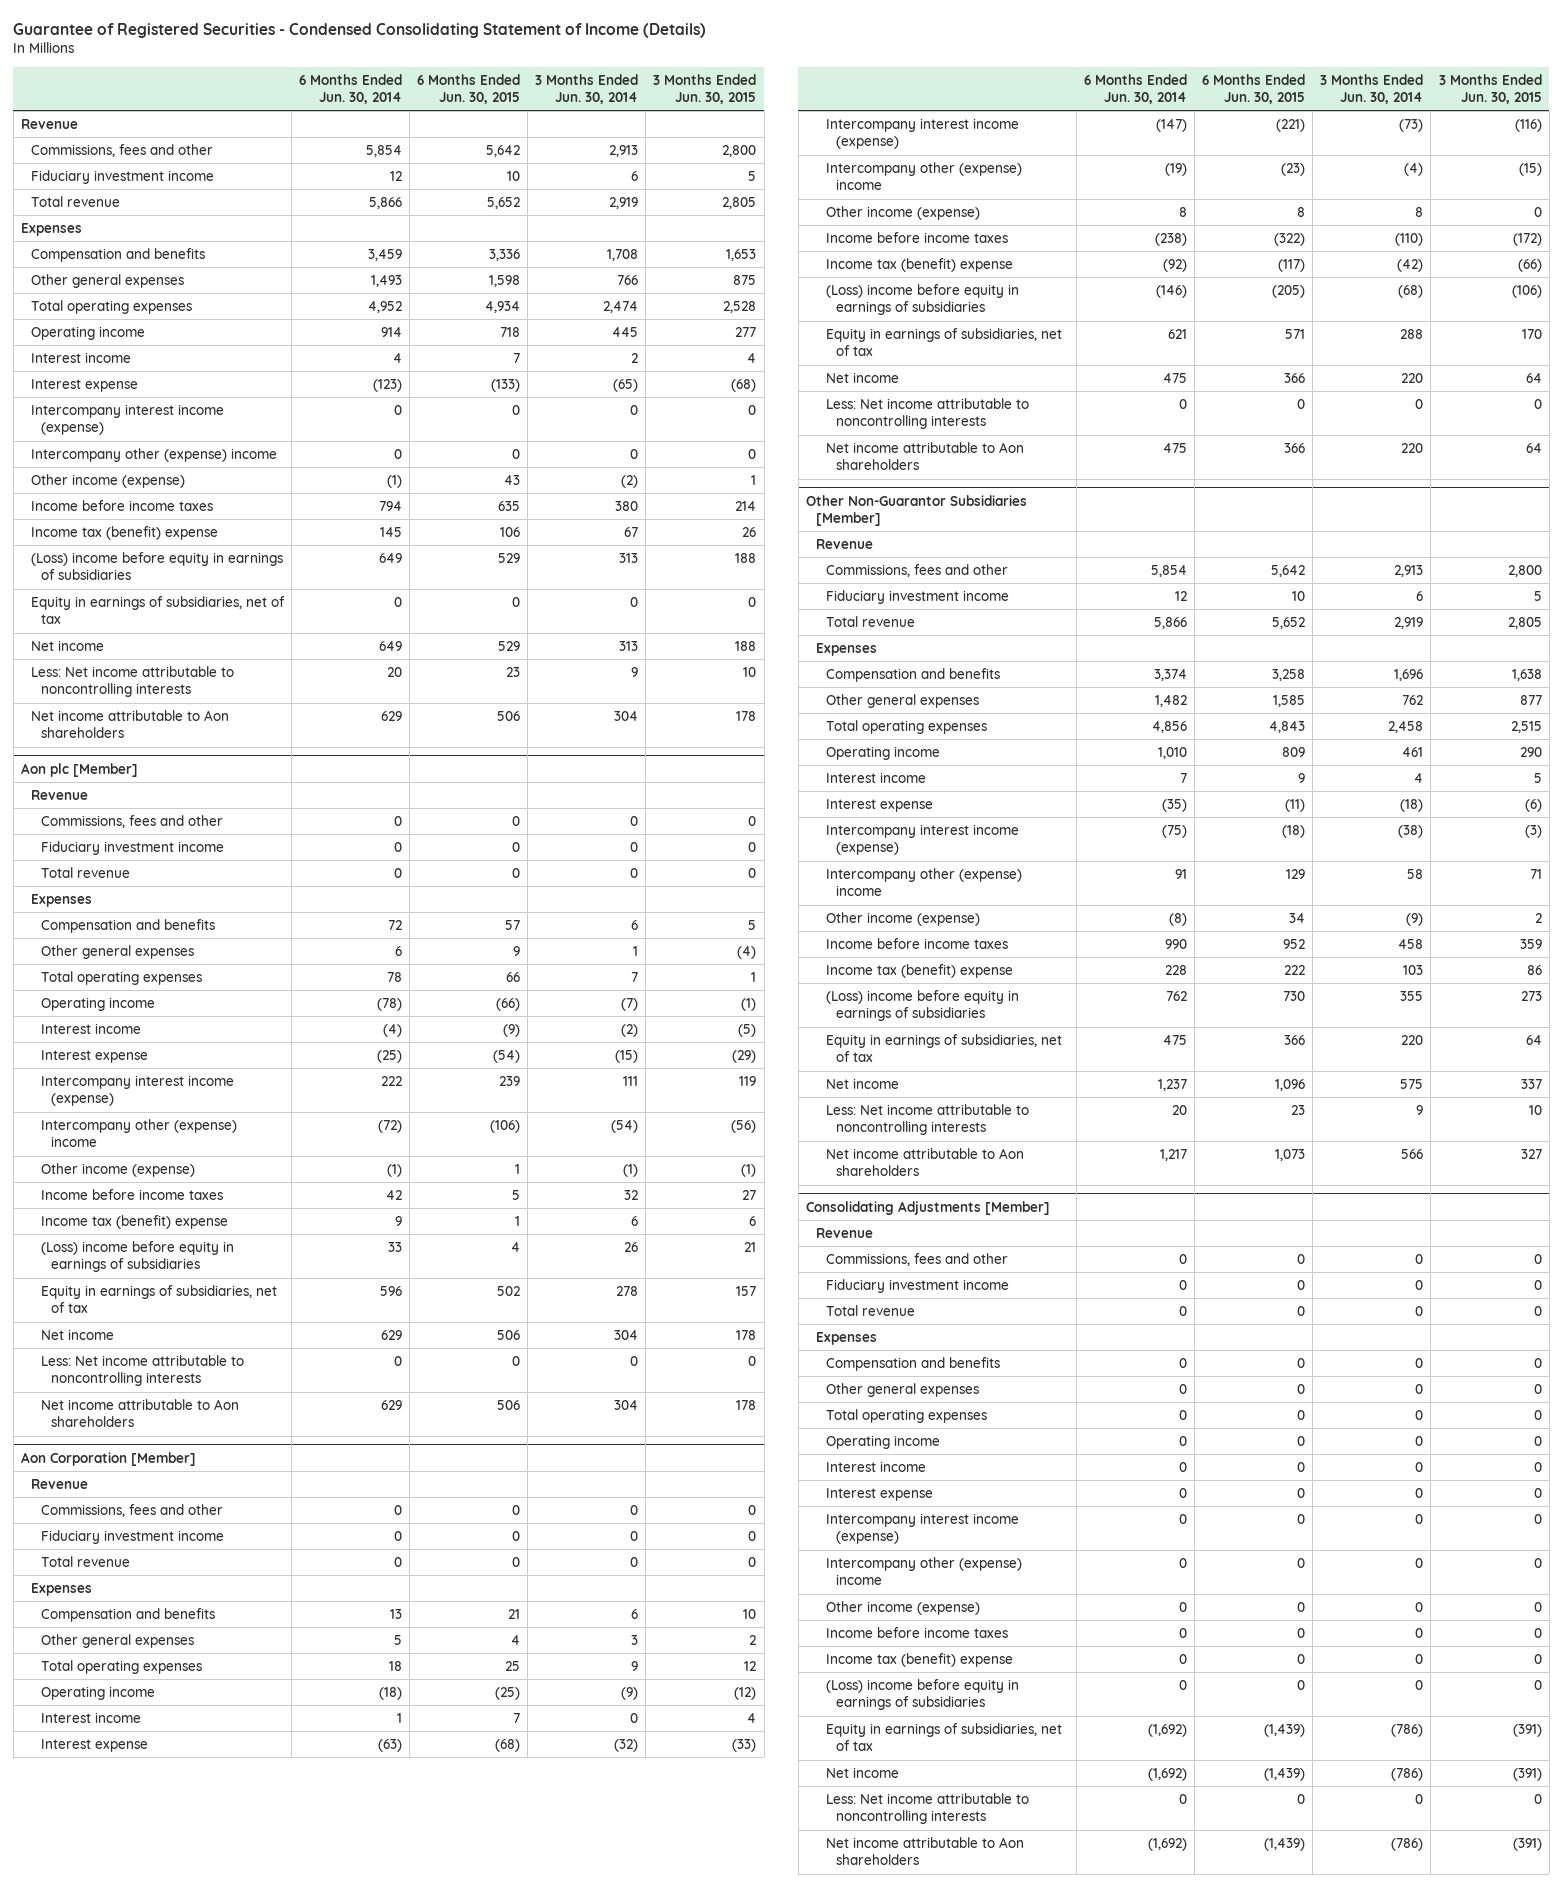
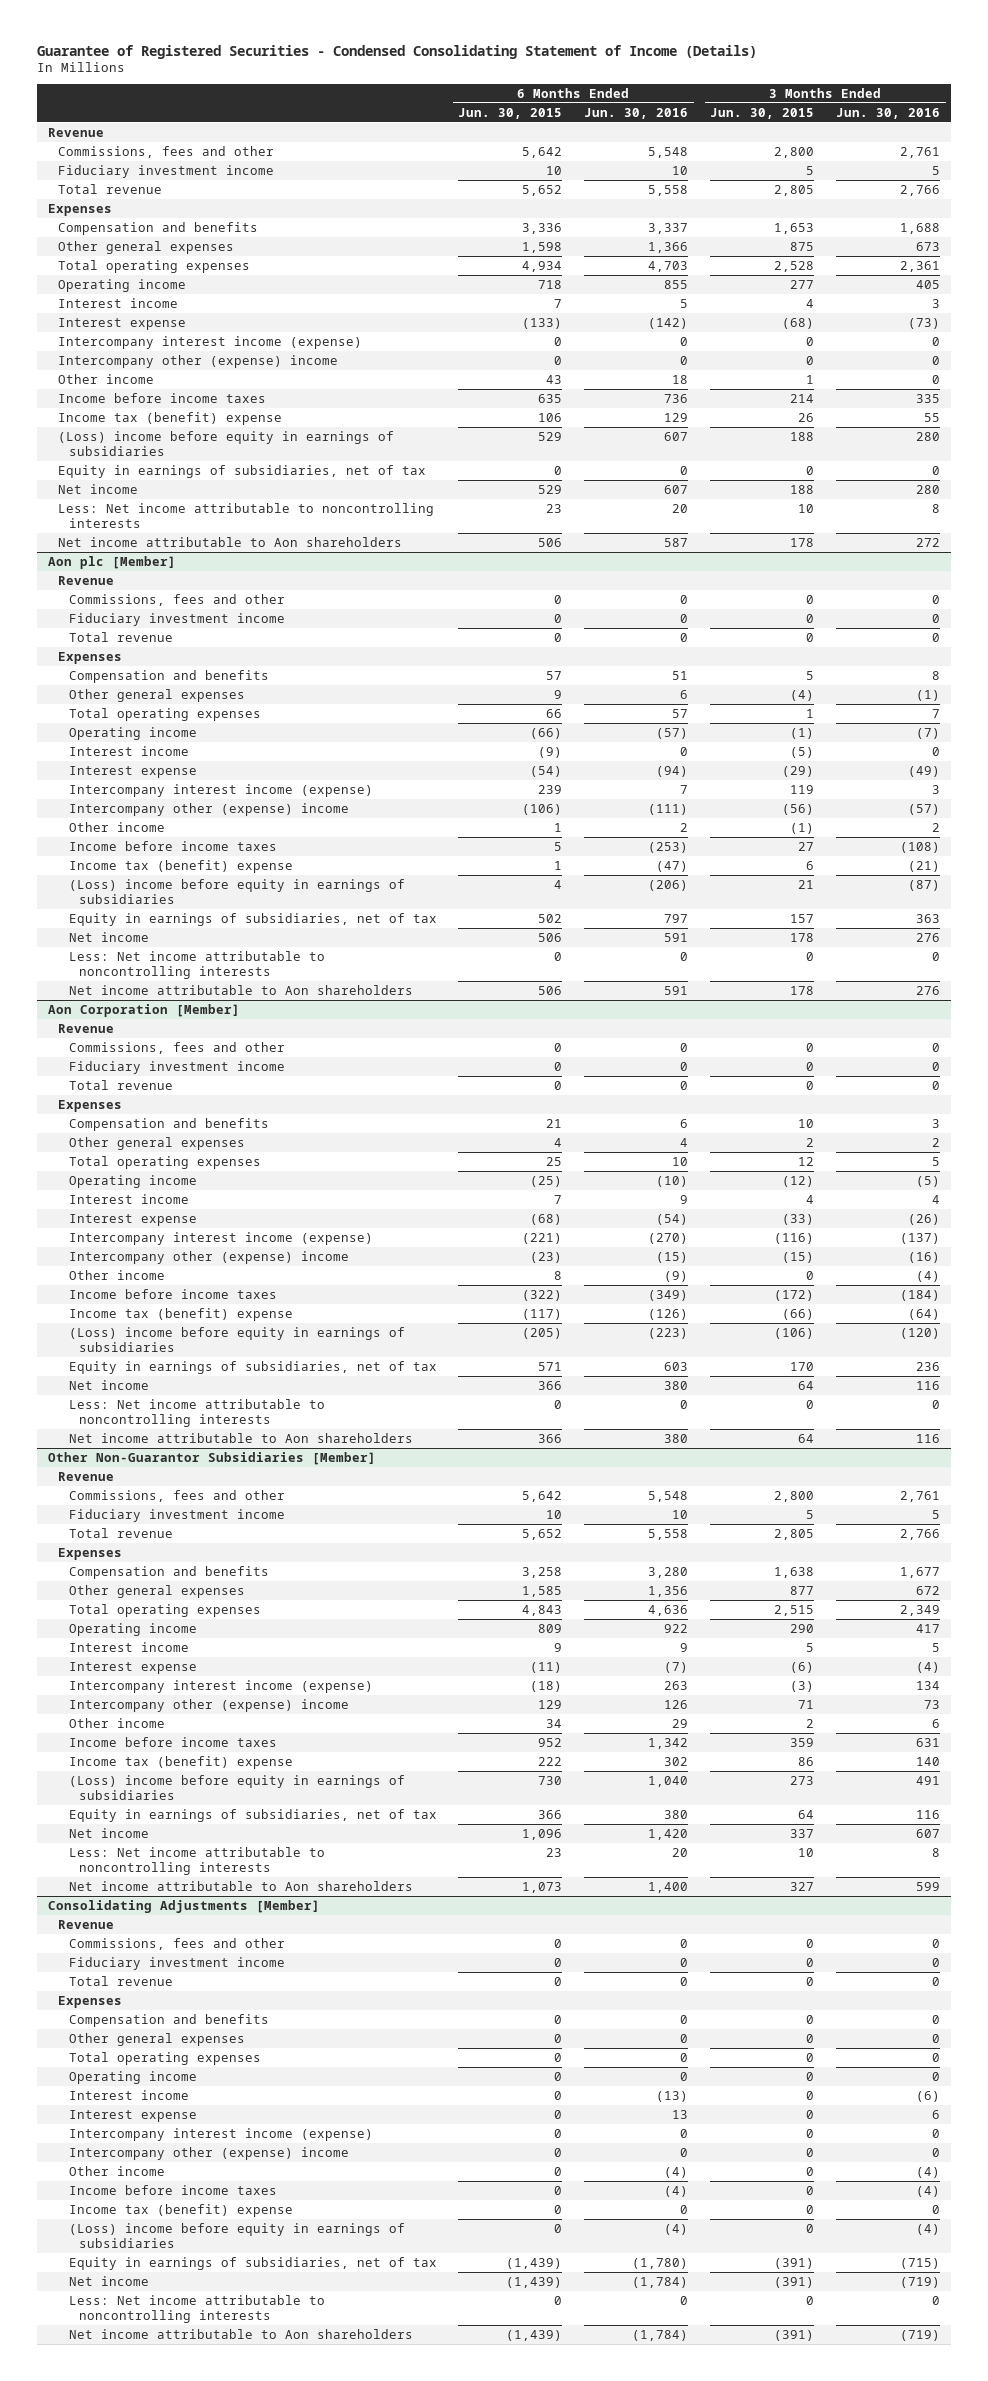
- | 6 Months Ended Jun. 30, 2014 | 6 Months Ended Jun. 30, 2015 | 3 Months Ended Jun. 30, 2014 | 3 Months Ended Jun. 30, 2015
+ | 6 Months Ended Jun. 30, 2015 | 6 Months Ended Jun. 30, 2016 | 3 Months Ended Jun. 30, 2015 | 3 Months Ended Jun. 30, 2016
- Other income (expense) | (1) | 43 | (2) | 1
+ Other income | 43 | 18 | 1 | 0
@ Aon plc [Member]
- Other income (expense) | (1) | 1 | (1) | (1)
+ Other income | 1 | 2 | (1) | 2
@ Aon Corporation [Member]
- Other income (expense) | 8 | 8 | 8 | 0
+ Other income | 8 | (9) | 0 | (4)
@ Other Non-Guarantor Subsidiaries [Member]
- Other income (expense) | (8) | 34 | (9) | 2
+ Other income | 34 | 29 | 2 | 6
@ Consolidating Adjustments [Member]
- Other income (expense) | 0 | 0 | 0 | 0
+ Other income | 0 | (4) | 0 | (4)

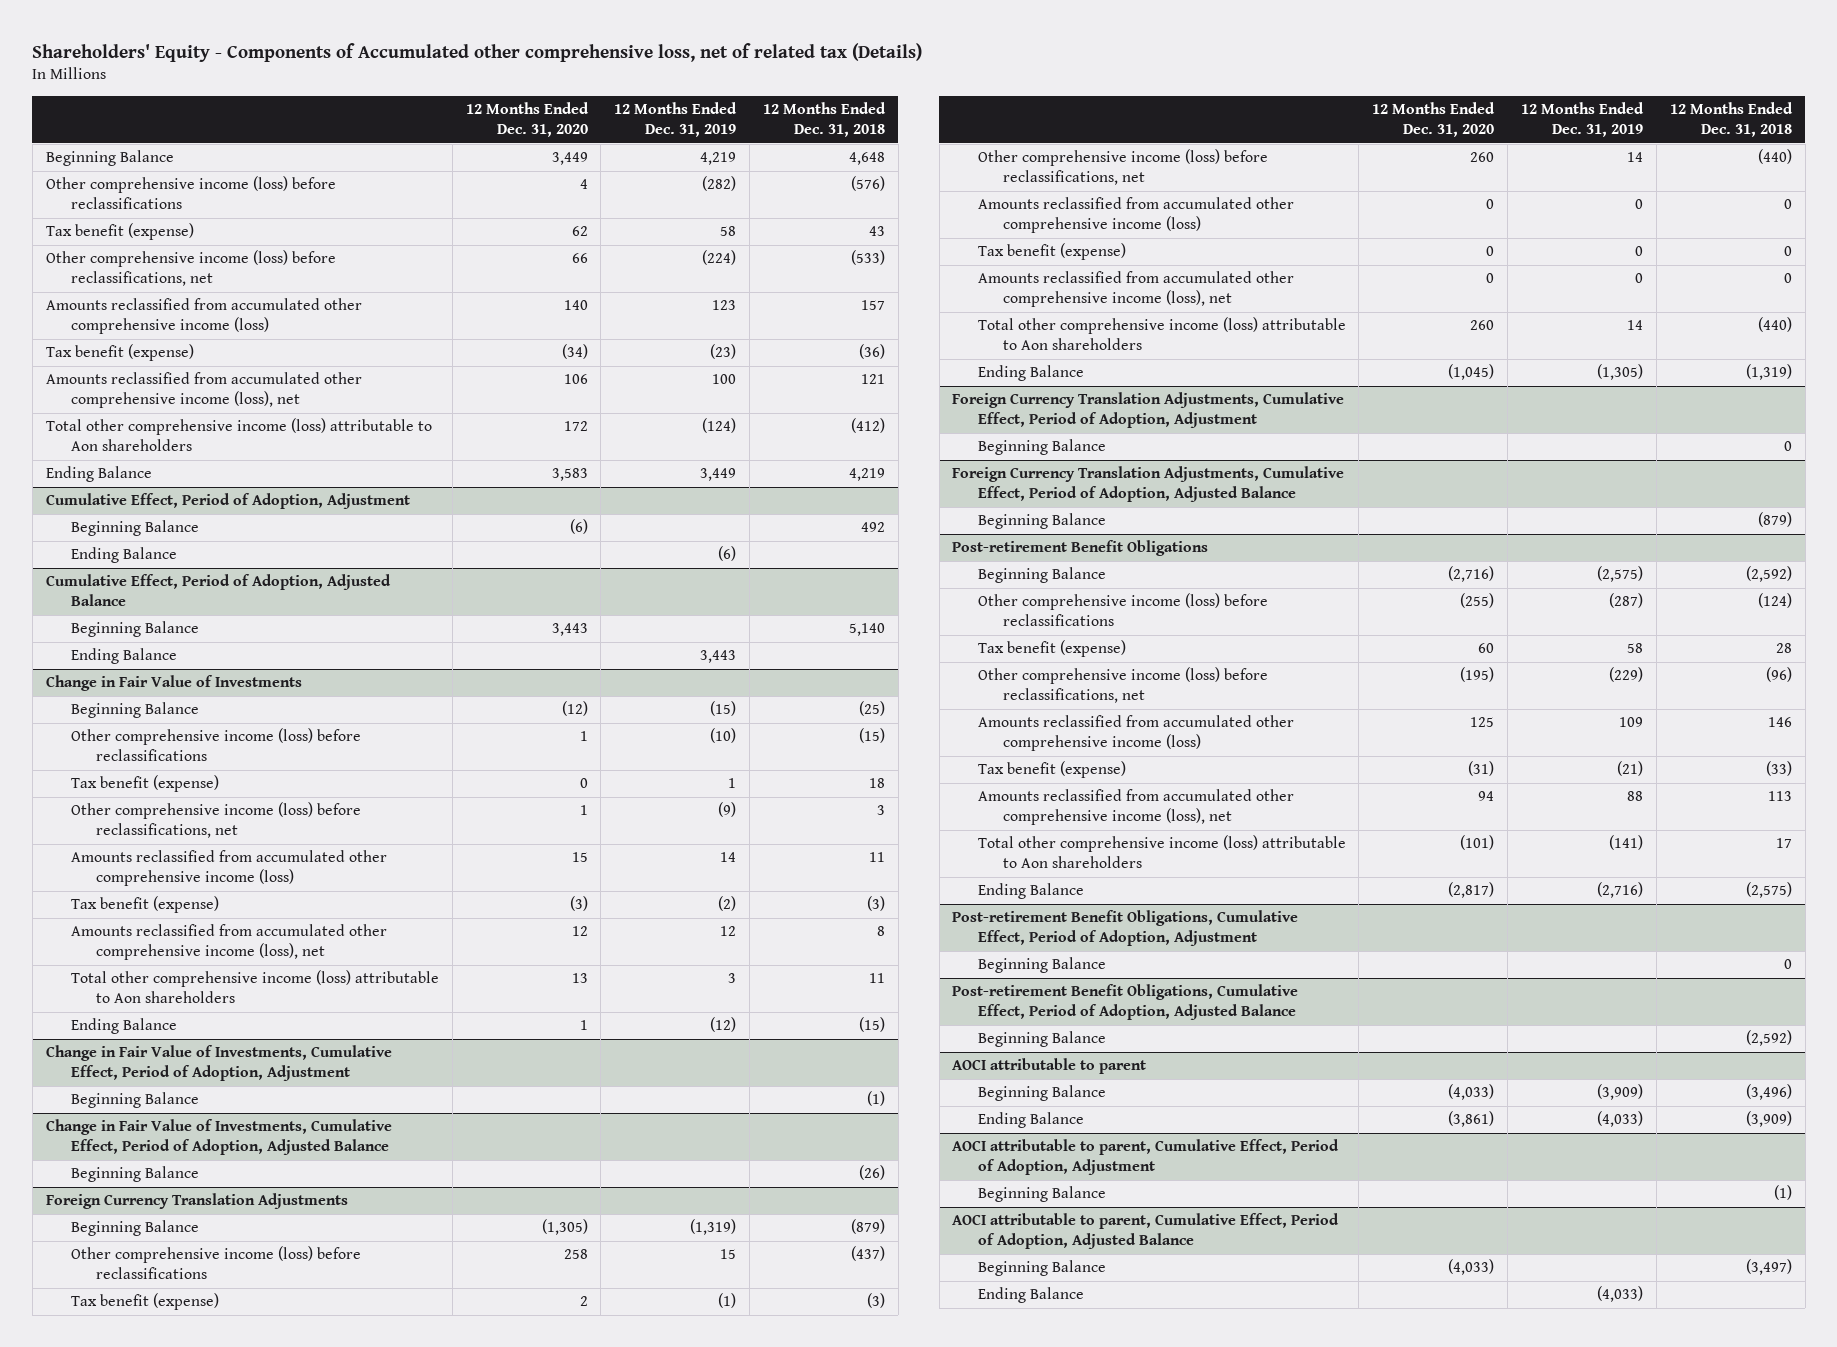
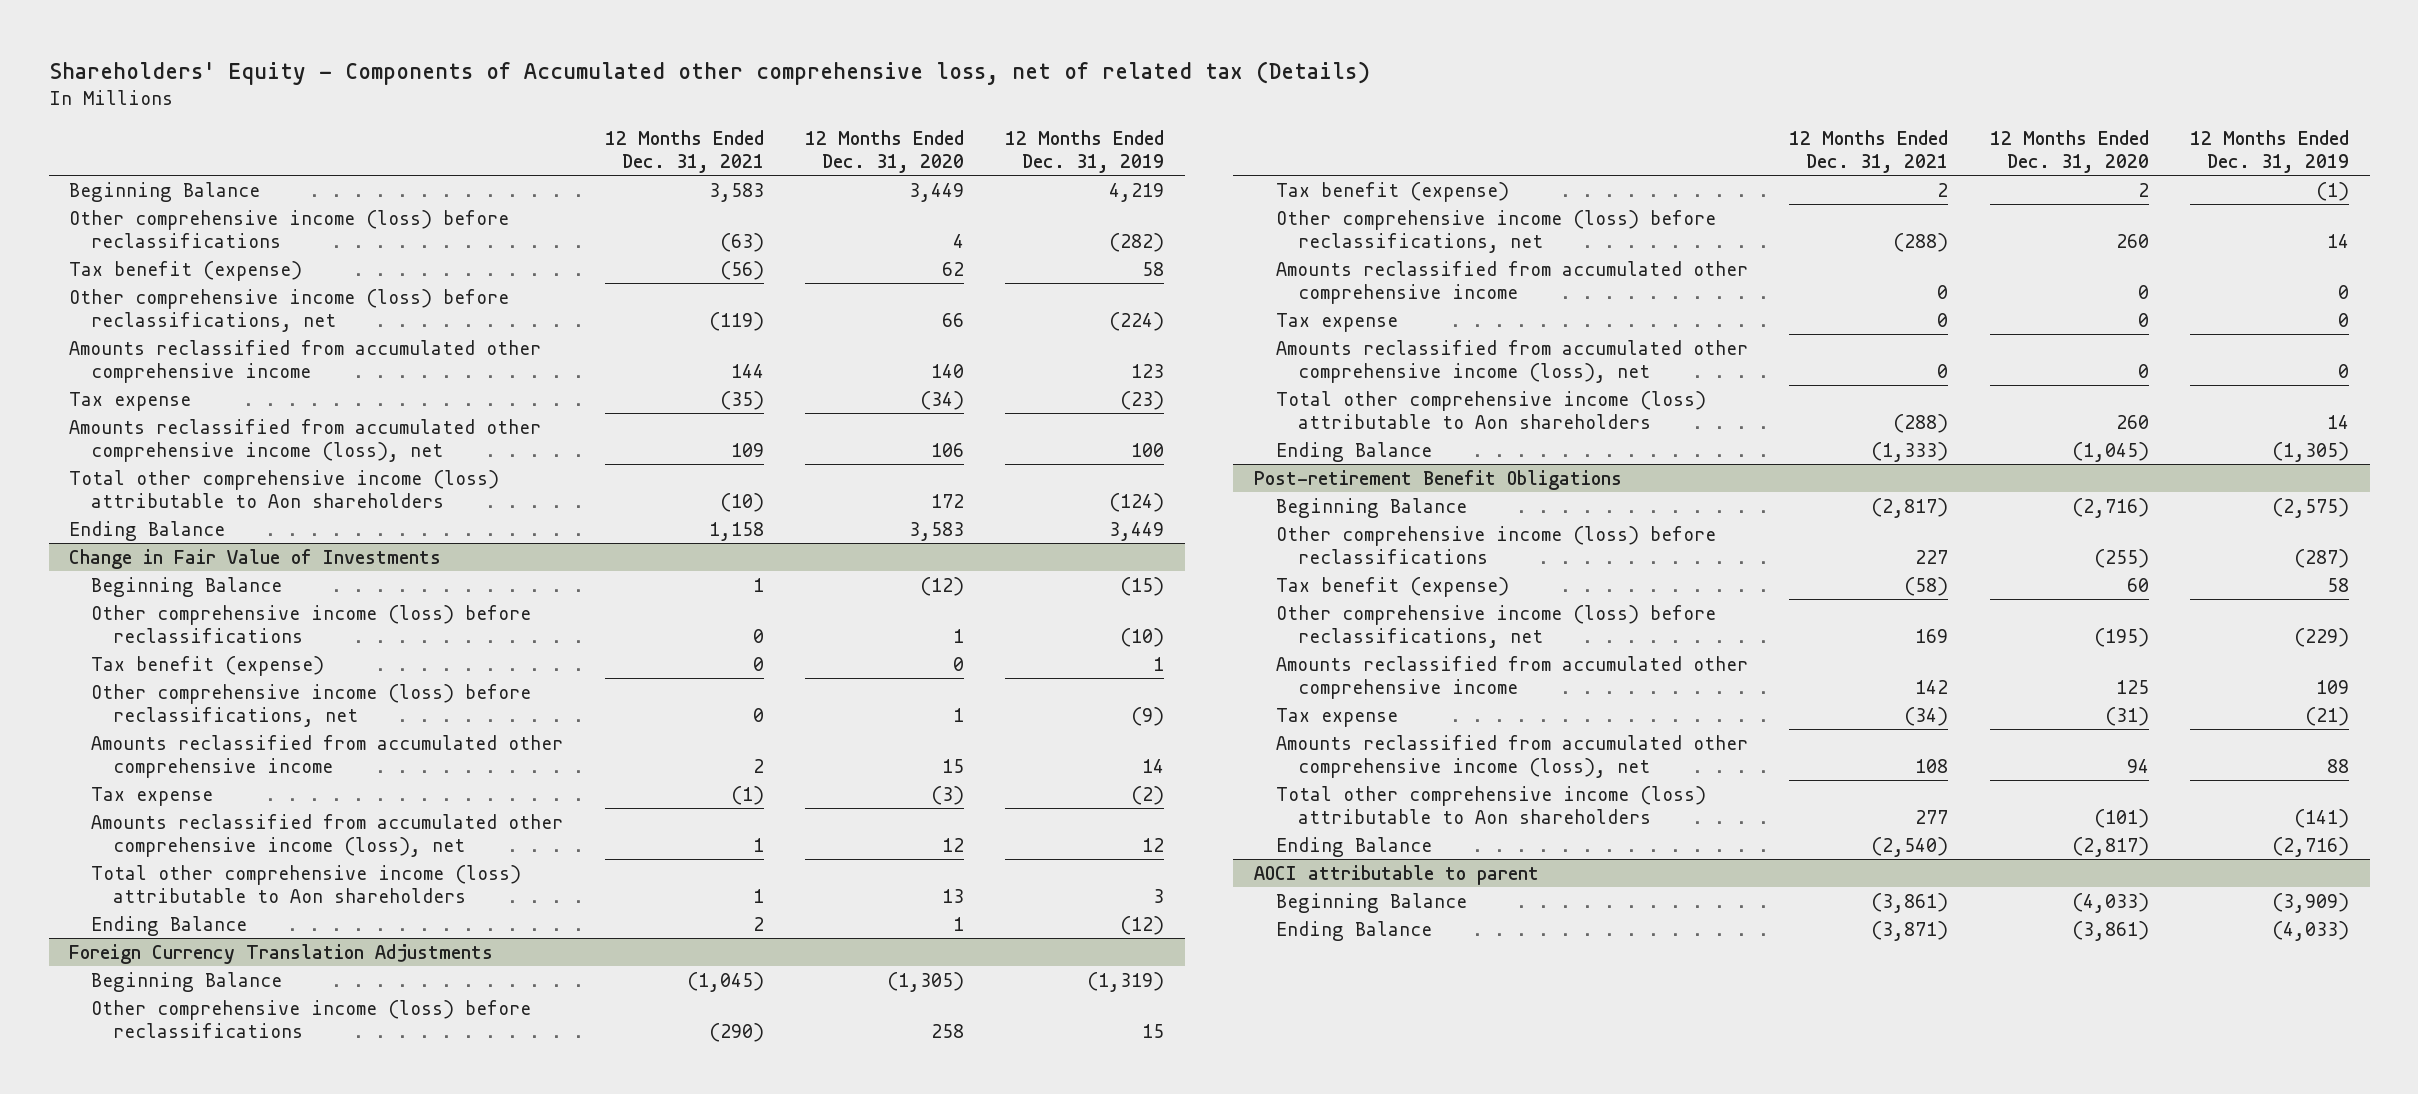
- | 12 Months Ended Dec. 31, 2020 | 12 Months Ended Dec. 31, 2019 | 12 Months Ended Dec. 31, 2018
+ | 12 Months Ended Dec. 31, 2021 | 12 Months Ended Dec. 31, 2020 | 12 Months Ended Dec. 31, 2019
- Amounts reclassified from accumulated other comprehensive income (loss) | 140 | 123 | 157
- Tax benefit (expense) | (34) | (23) | (36)
+ Amounts reclassified from accumulated other comprehensive income | 144 | 140 | 123
+ Tax expense | (35) | (34) | (23)
- Cumulative Effect, Period of Adoption, Adjustment
- Beginning Balance | (6) | | 492
- Ending Balance | | (6) |
- Cumulative Effect, Period of Adoption, Adjusted Balance
- Beginning Balance | 3,443 | | 5,140
- Ending Balance | | 3,443 |
@ Change in Fair Value of Investments
- Amounts reclassified from accumulated other comprehensive income (loss) | 15 | 14 | 11
- Tax benefit (expense) | (3) | (2) | (3)
+ Amounts reclassified from accumulated other comprehensive income | 2 | 15 | 14
+ Tax expense | (1) | (3) | (2)
- Change in Fair Value of Investments, Cumulative Effect, Period of Adoption, Adjustment
- Beginning Balance | | | (1)
- Change in Fair Value of Investments, Cumulative Effect, Period of Adoption, Adjusted Balance
- Beginning Balance | | | (26)
@ Foreign Currency Translation Adjustments
- Amounts reclassified from accumulated other comprehensive income (loss) | 0 | 0 | 0
- Tax benefit (expense) | 0 | 0 | 0
+ Amounts reclassified from accumulated other comprehensive income | 0 | 0 | 0
+ Tax expense | 0 | 0 | 0
- Foreign Currency Translation Adjustments, Cumulative Effect, Period of Adoption, Adjustment
- Beginning Balance | | | 0
- Foreign Currency Translation Adjustments, Cumulative Effect, Period of Adoption, Adjusted Balance
- Beginning Balance | | | (879)
@ Post-retirement Benefit Obligations
- Amounts reclassified from accumulated other comprehensive income (loss) | 125 | 109 | 146
- Tax benefit (expense) | (31) | (21) | (33)
+ Amounts reclassified from accumulated other comprehensive income | 142 | 125 | 109
+ Tax expense | (34) | (31) | (21)
- Post-retirement Benefit Obligations, Cumulative Effect, Period of Adoption, Adjustment
- Beginning Balance | | | 0
- Post-retirement Benefit Obligations, Cumulative Effect, Period of Adoption, Adjusted Balance
- Beginning Balance | | | (2,592)
- AOCI attributable to parent, Cumulative Effect, Period of Adoption, Adjustment
- Beginning Balance | | | (1)
- AOCI attributable to parent, Cumulative Effect, Period of Adoption, Adjusted Balance
- Beginning Balance | (4,033) | | (3,497)
- Ending Balance | | (4,033) |

